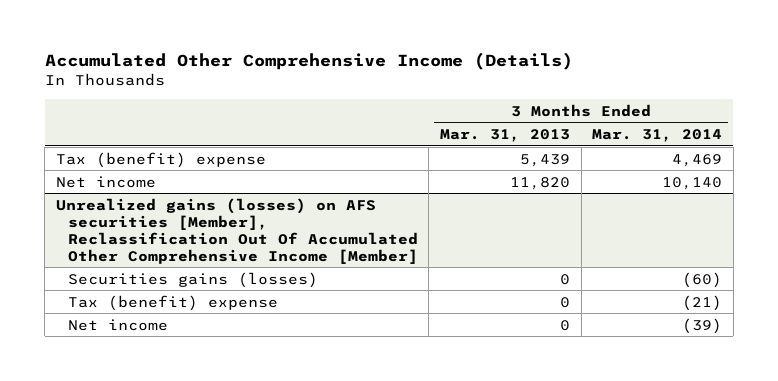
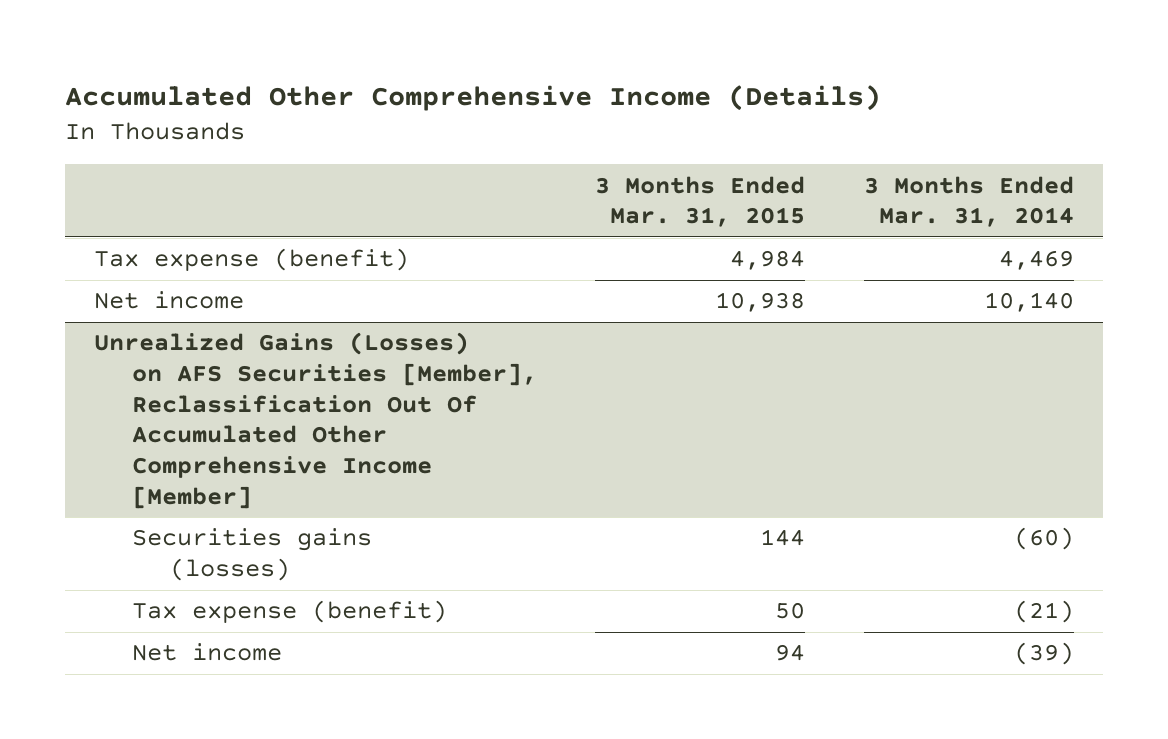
- | 3 Months Ended Mar. 31, 2013 | 3 Months Ended Mar. 31, 2014
+ | 3 Months Ended Mar. 31, 2015 | 3 Months Ended Mar. 31, 2014
- Tax (benefit) expense | 5,439 | 4,469
+ Tax expense (benefit) | 4,984 | 4,469
- Unrealized gains (losses) on AFS securities [Member], Reclassification Out Of Accumulated Other Comprehensive Income [Member]
+ Unrealized Gains (Losses) on AFS Securities [Member], Reclassification Out Of Accumulated Other Comprehensive Income [Member]
- Tax (benefit) expense | 0 | (21)
+ Tax expense (benefit) | 50 | (21)

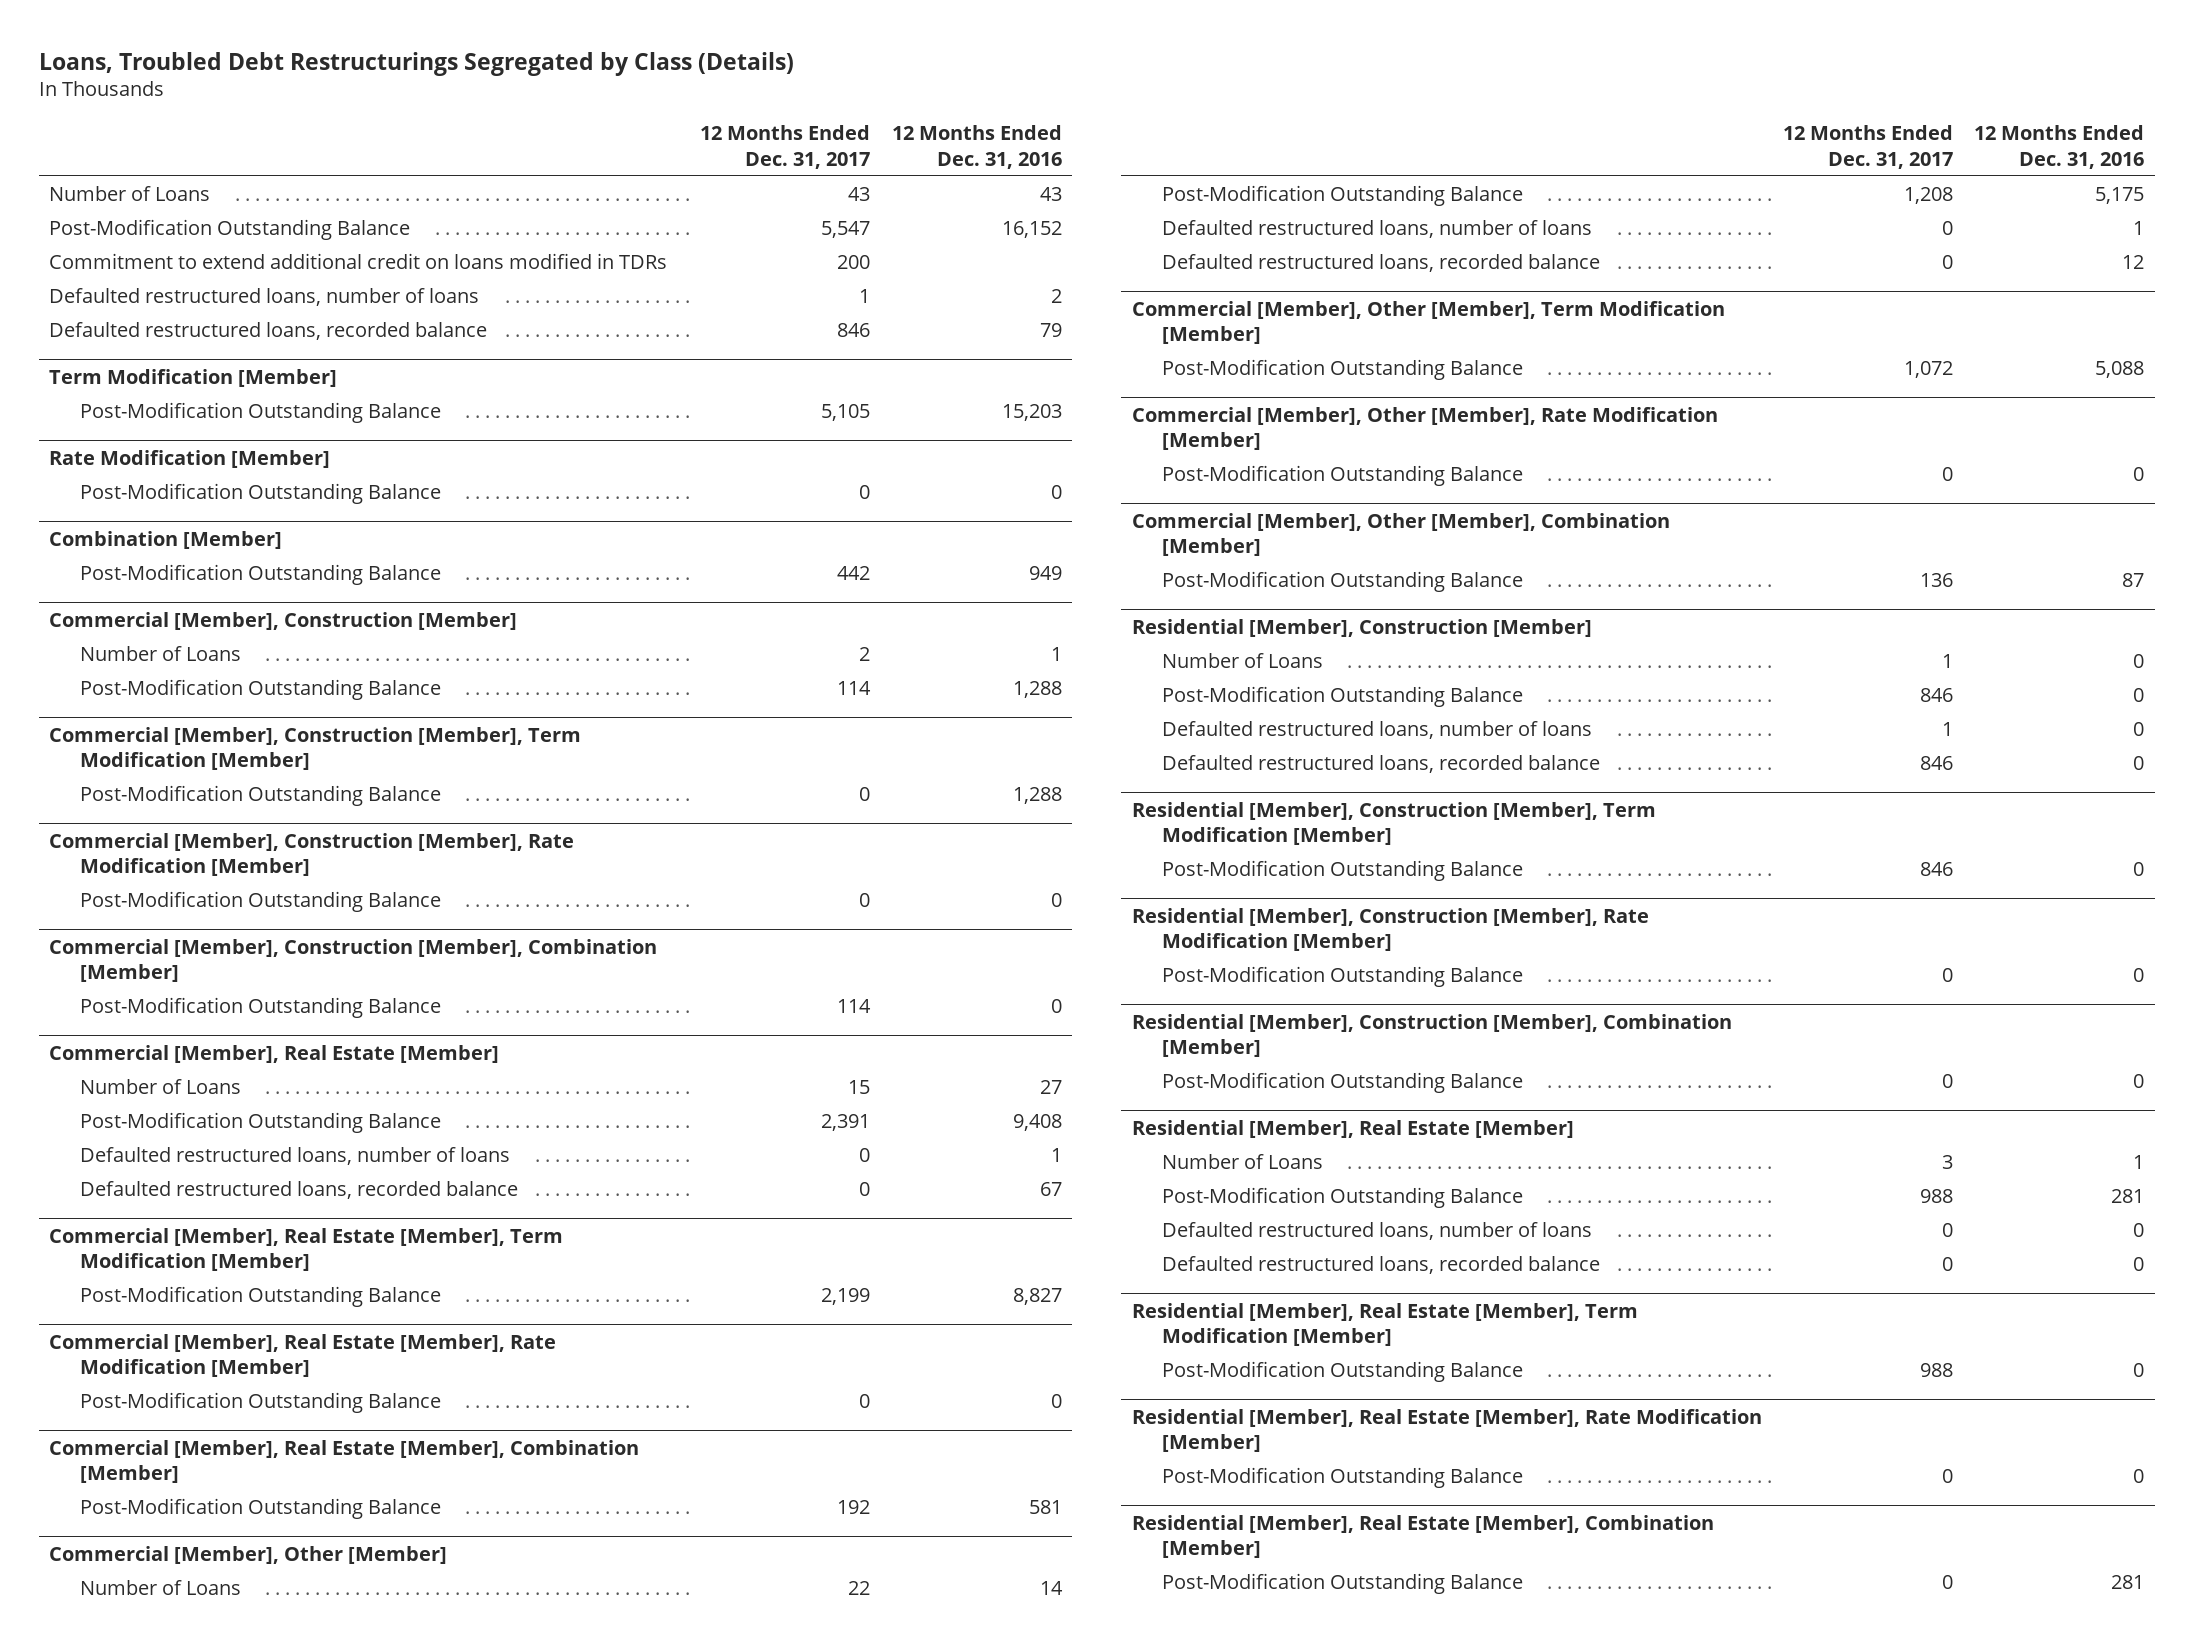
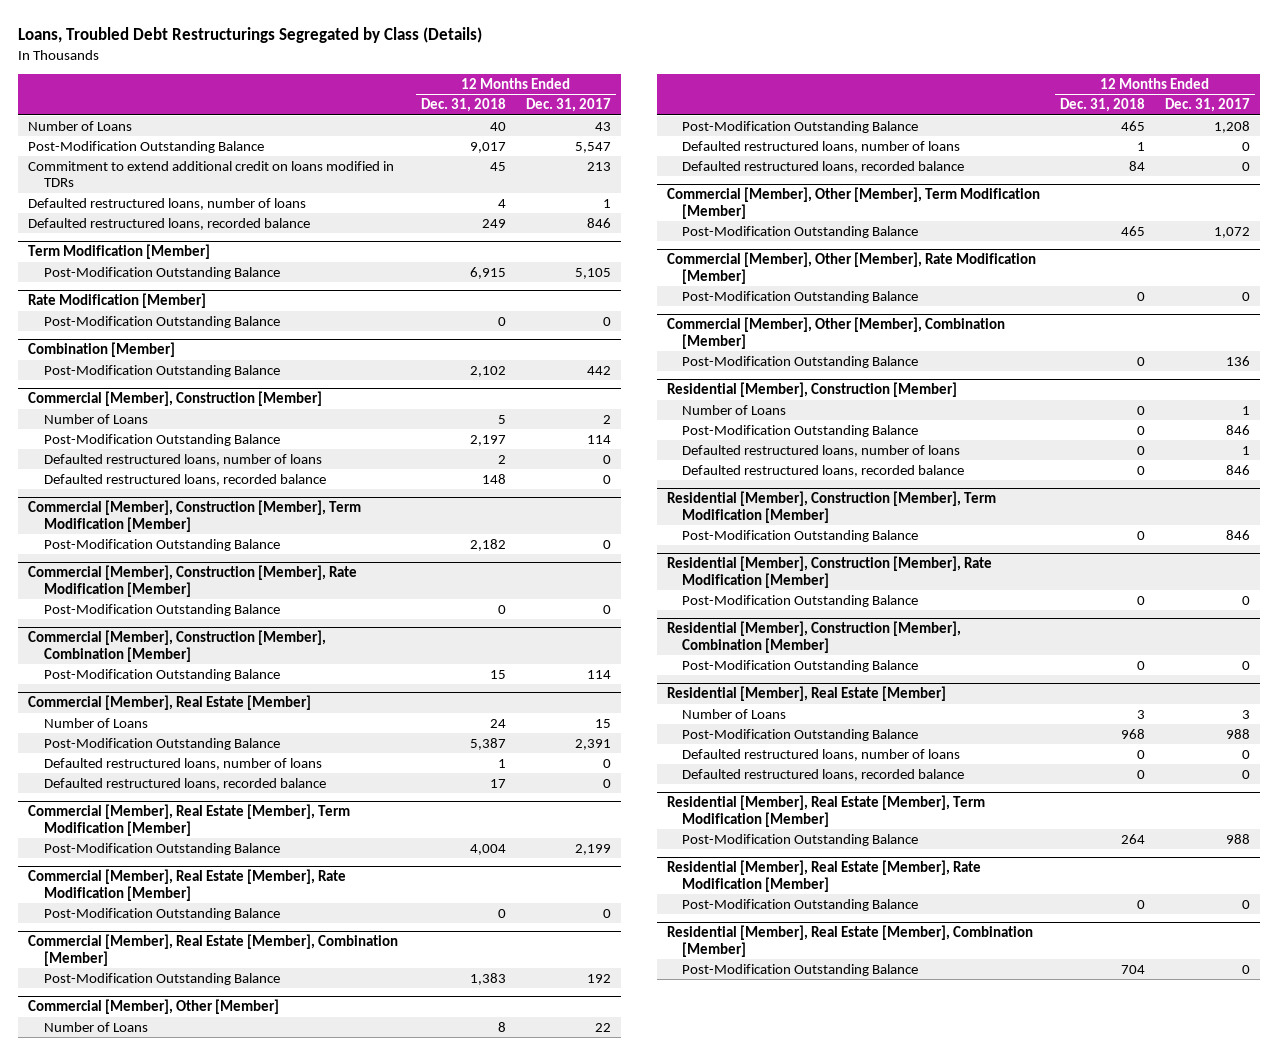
- | 12 Months Ended Dec. 31, 2017 | 12 Months Ended Dec. 31, 2016
+ | 12 Months Ended Dec. 31, 2018 | 12 Months Ended Dec. 31, 2017
- Commitment to extend additional credit on loans modified in TDRs | 200 |
+ Commitment to extend additional credit on loans modified in TDRs | 45 | 213
@ Commercial [Member], Construction [Member]
+ Defaulted restructured loans, number of loans | 2 | 0
+ Defaulted restructured loans, recorded balance | 148 | 0

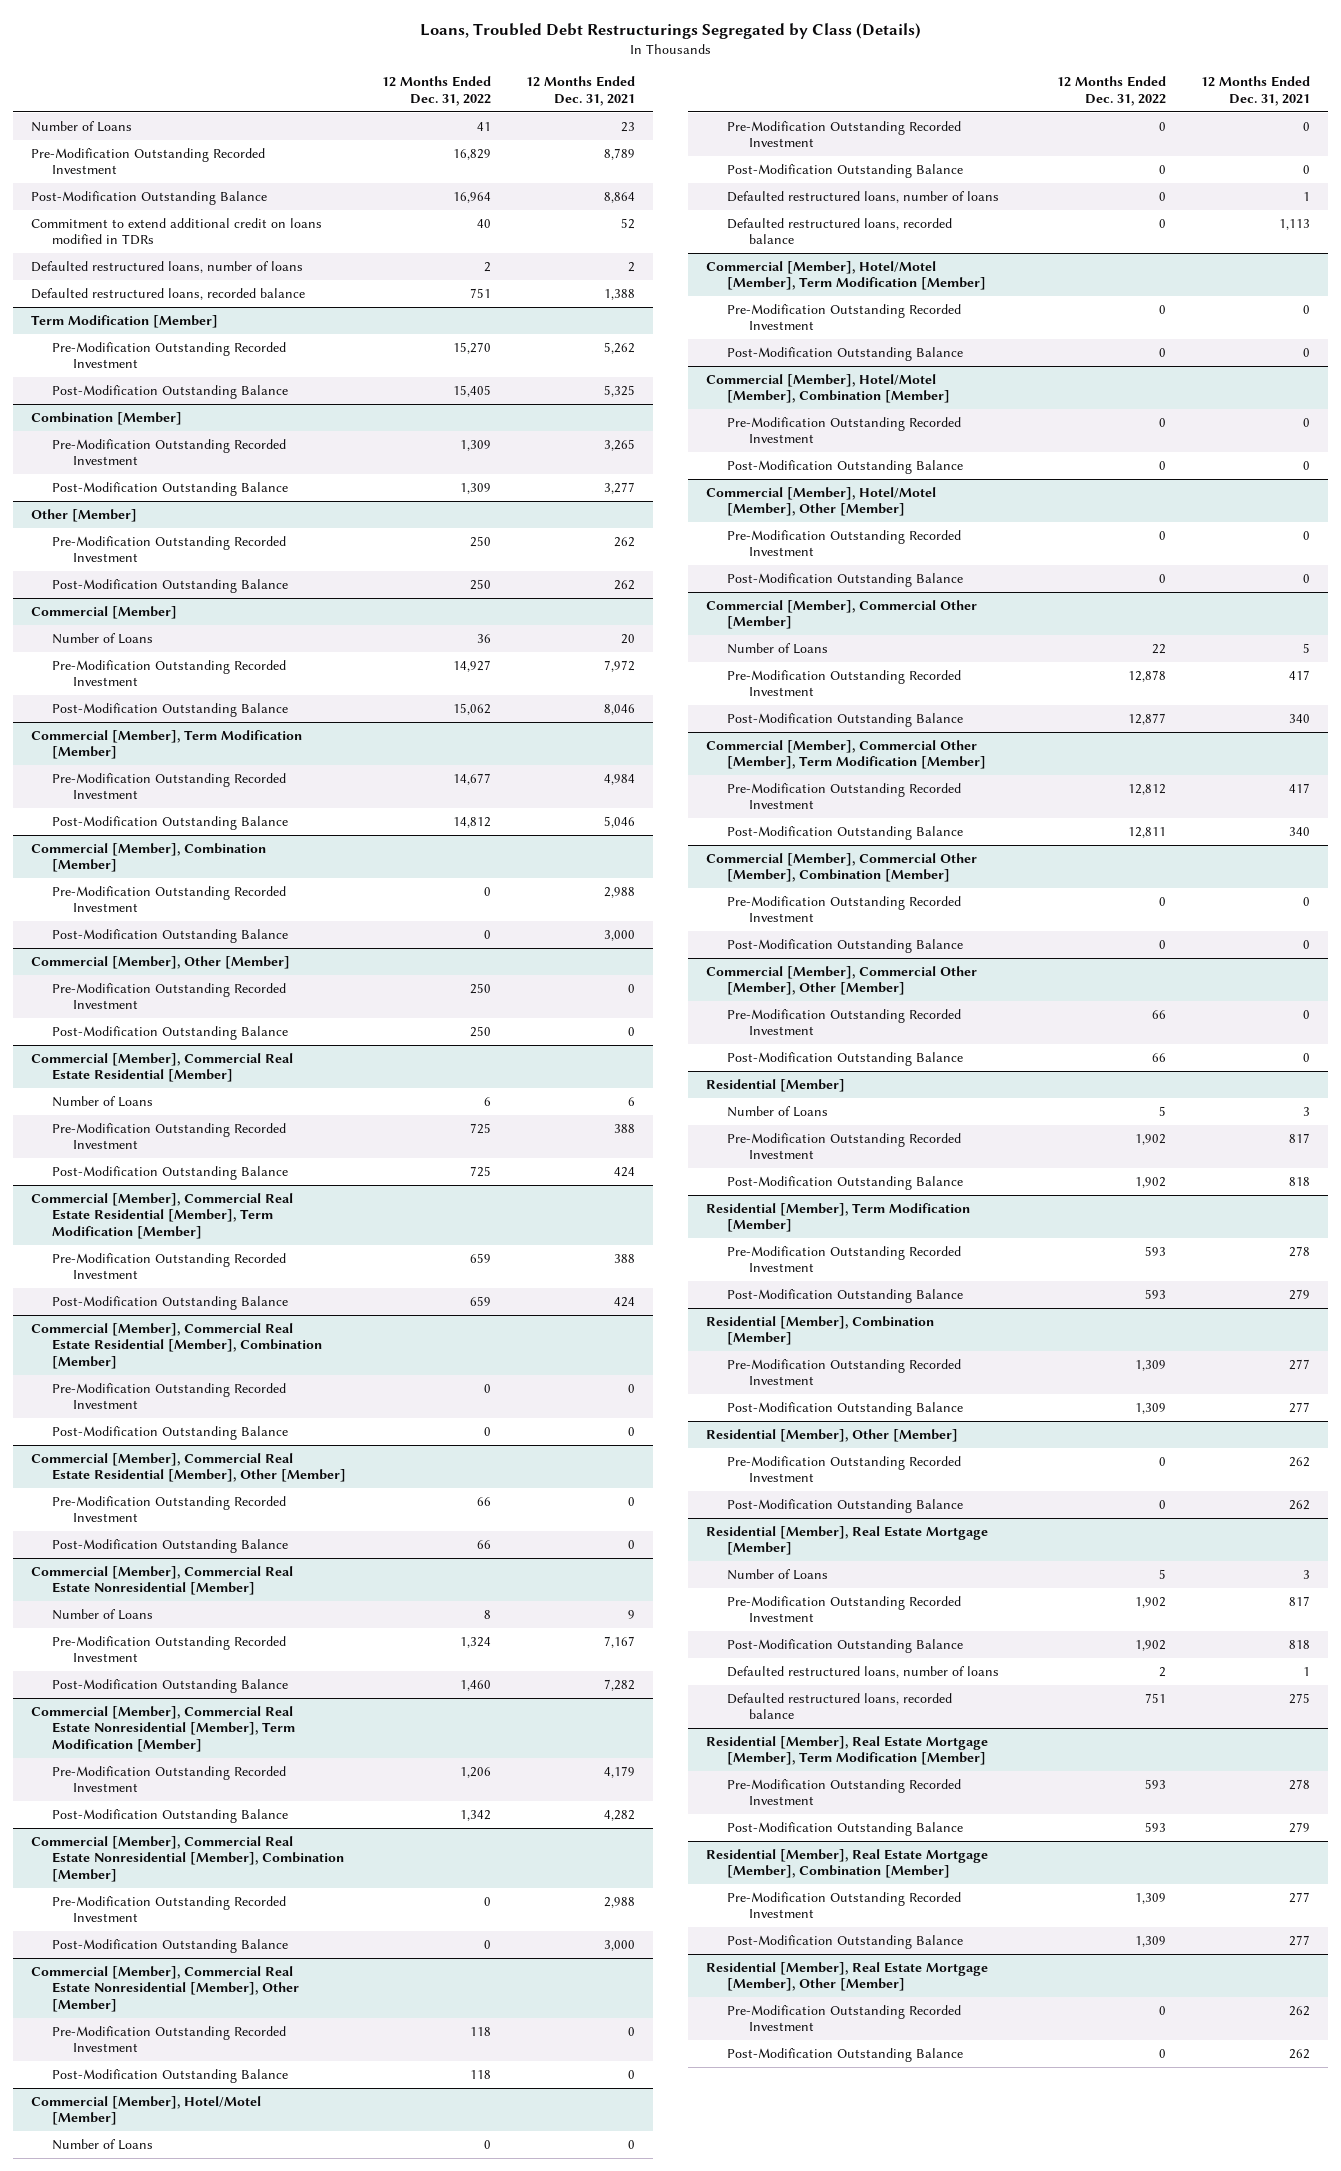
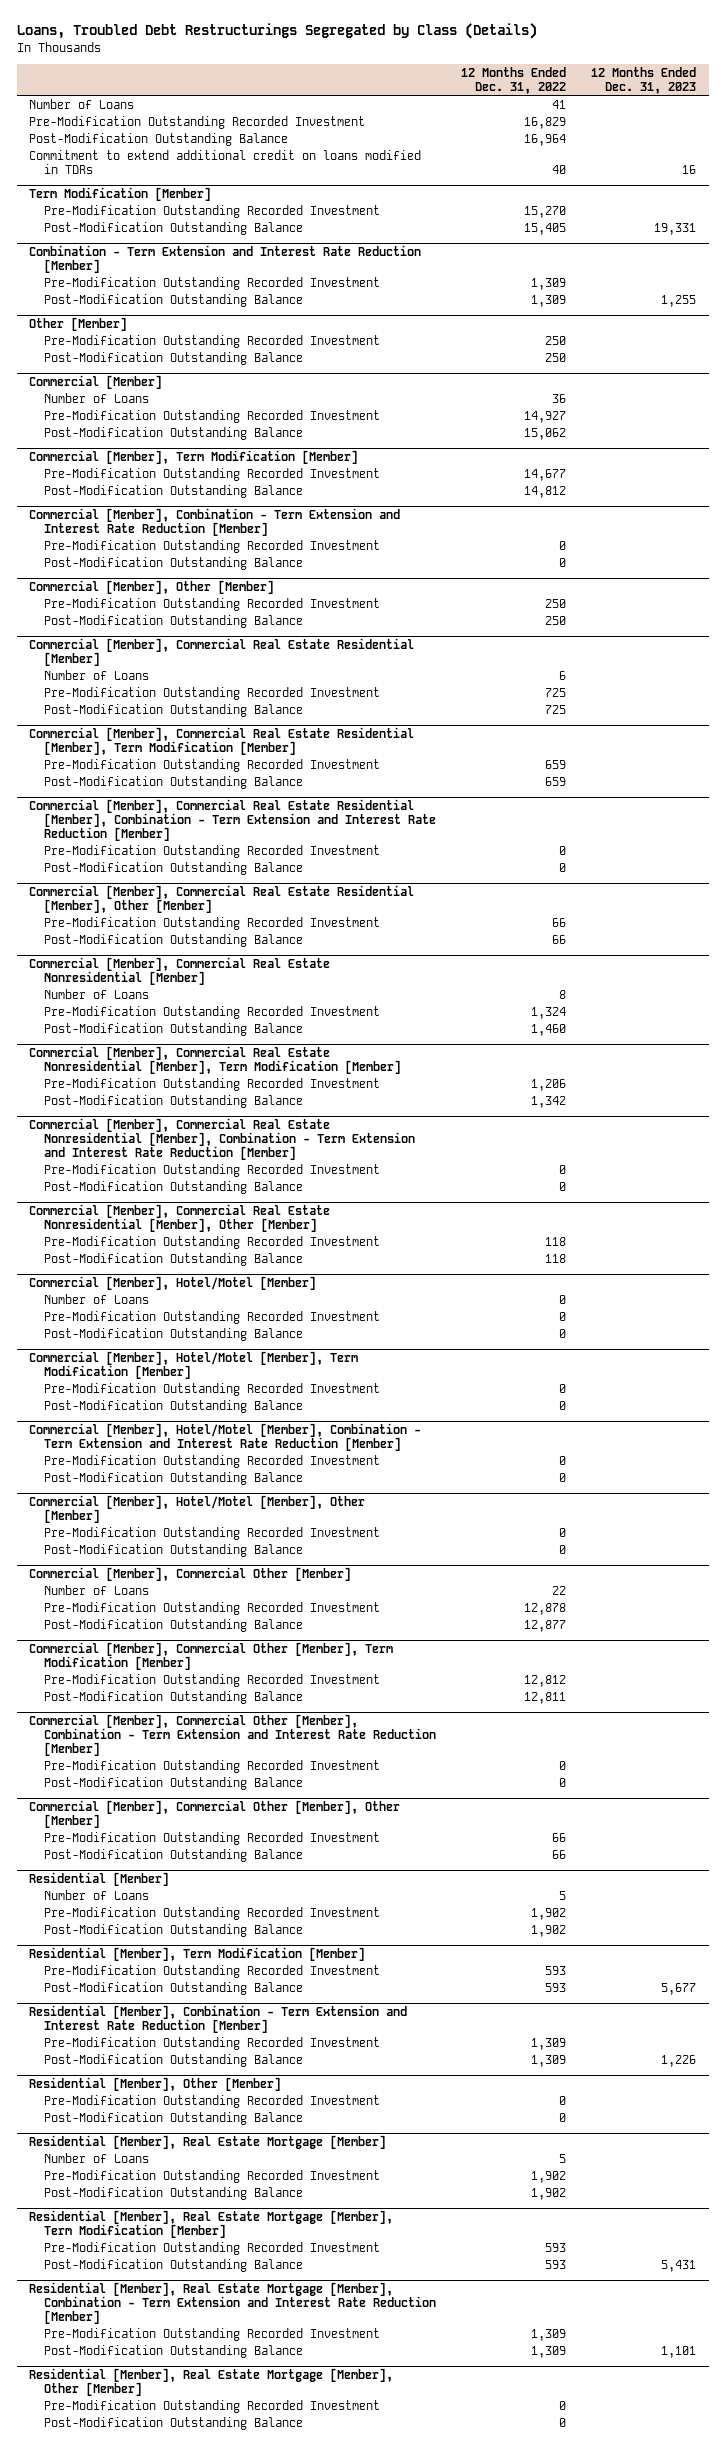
- | 12 Months Ended Dec. 31, 2022 | 12 Months Ended Dec. 31, 2021
+ | 12 Months Ended Dec. 31, 2022 | 12 Months Ended Dec. 31, 2023
- Defaulted restructured loans, number of loans | 2 | 2
- Defaulted restructured loans, recorded balance | 751 | 1,388
- Combination [Member]
+ Combination - Term Extension and Interest Rate Reduction [Member]
- Commercial [Member], Combination [Member]
+ Commercial [Member], Combination - Term Extension and Interest Rate Reduction [Member]
- Commercial [Member], Commercial Real Estate Residential [Member], Combination [Member]
+ Commercial [Member], Commercial Real Estate Residential [Member], Combination - Term Extension and Interest Rate Reduction [Member]
- Commercial [Member], Commercial Real Estate Nonresidential [Member], Combination [Member]
+ Commercial [Member], Commercial Real Estate Nonresidential [Member], Combination - Term Extension and Interest Rate Reduction [Member]
@ Commercial [Member], Hotel/Motel [Member]
- Defaulted restructured loans, number of loans | 0 | 1
- Defaulted restructured loans, recorded balance | 0 | 1,113
- Commercial [Member], Hotel/Motel [Member], Combination [Member]
+ Commercial [Member], Hotel/Motel [Member], Combination - Term Extension and Interest Rate Reduction [Member]
- Commercial [Member], Commercial Other [Member], Combination [Member]
+ Commercial [Member], Commercial Other [Member], Combination - Term Extension and Interest Rate Reduction [Member]
- Residential [Member], Combination [Member]
+ Residential [Member], Combination - Term Extension and Interest Rate Reduction [Member]
@ Residential [Member], Real Estate Mortgage [Member]
- Defaulted restructured loans, number of loans | 2 | 1
- Defaulted restructured loans, recorded balance | 751 | 275
- Residential [Member], Real Estate Mortgage [Member], Combination [Member]
+ Residential [Member], Real Estate Mortgage [Member], Combination - Term Extension and Interest Rate Reduction [Member]

